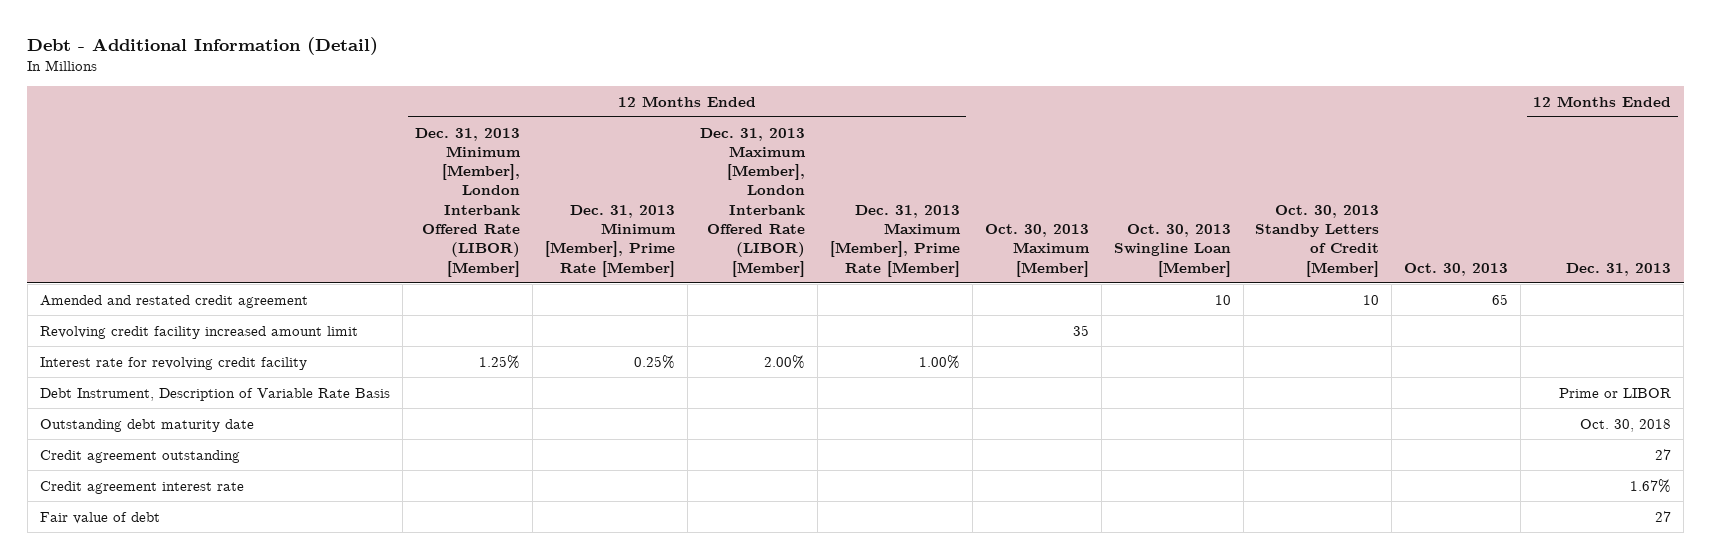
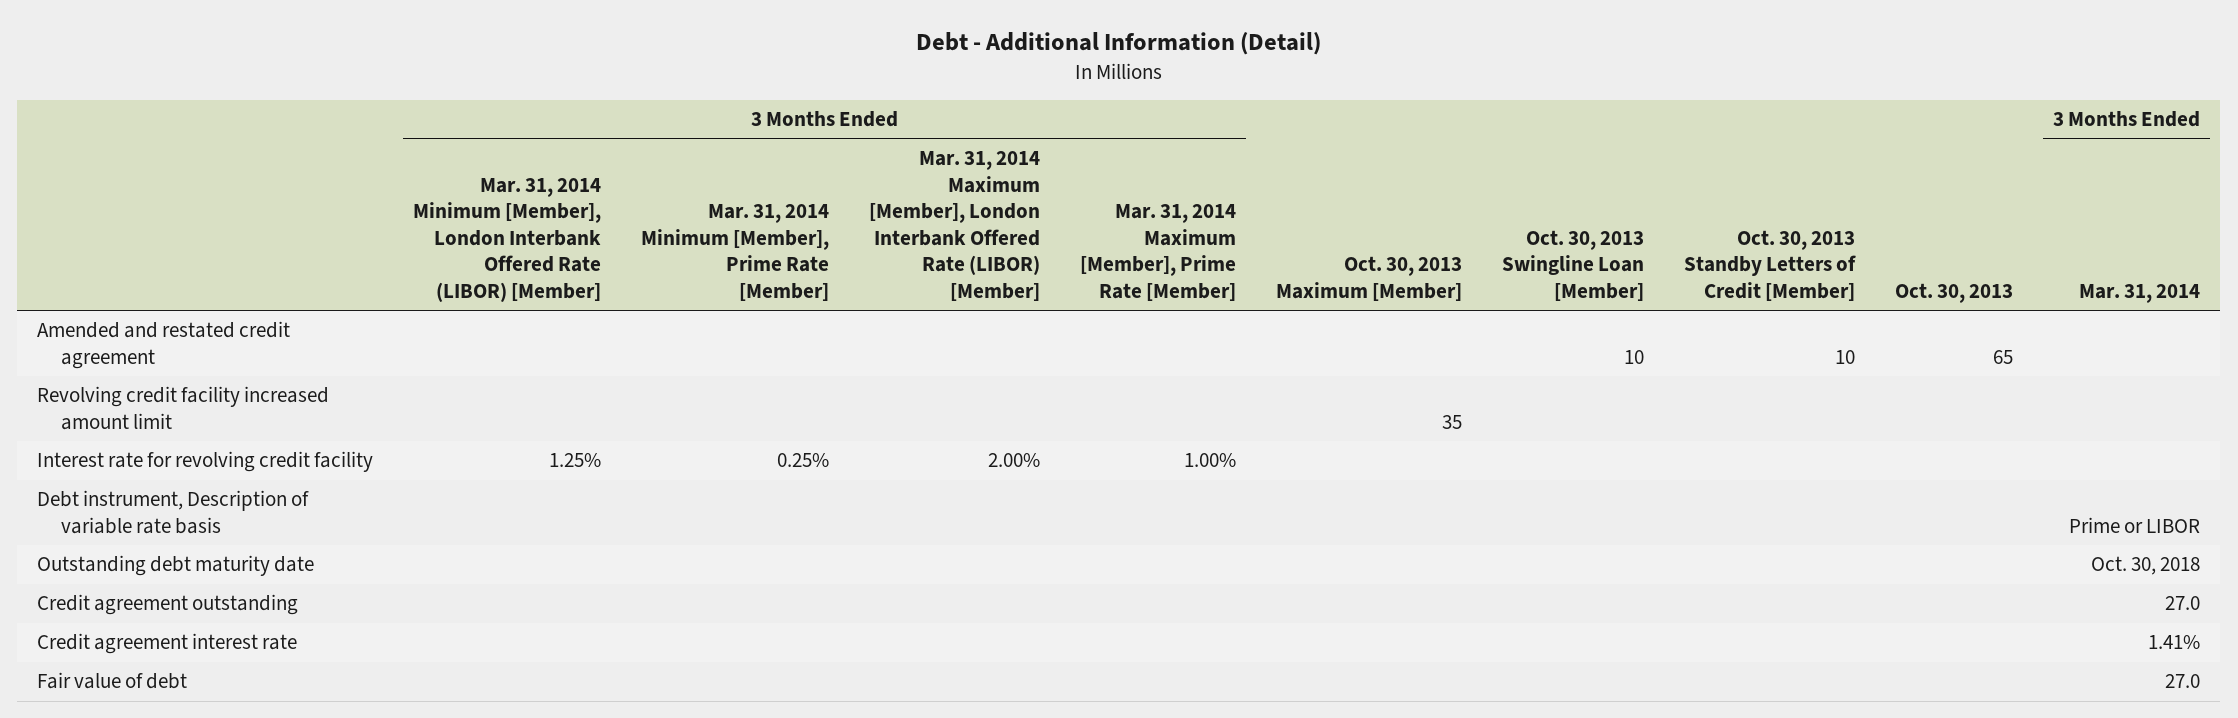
- | 12 Months Ended Dec. 31, 2013 Minimum [Member], London Interbank Offered Rate (LIBOR) [Member] | 12 Months Ended Dec. 31, 2013 Minimum [Member], Prime Rate [Member] | 12 Months Ended Dec. 31, 2013 Maximum [Member], London Interbank Offered Rate (LIBOR) [Member] | 12 Months Ended Dec. 31, 2013 Maximum [Member], Prime Rate [Member] | Oct. 30, 2013 Maximum [Member] | Oct. 30, 2013 Swingline Loan [Member] | Oct. 30, 2013 Standby Letters of Credit [Member] | Oct. 30, 2013 | 12 Months Ended Dec. 31, 2013
+ | 3 Months Ended Mar. 31, 2014 Minimum [Member], London Interbank Offered Rate (LIBOR) [Member] | 3 Months Ended Mar. 31, 2014 Minimum [Member], Prime Rate [Member] | 3 Months Ended Mar. 31, 2014 Maximum [Member], London Interbank Offered Rate (LIBOR) [Member] | 3 Months Ended Mar. 31, 2014 Maximum [Member], Prime Rate [Member] | Oct. 30, 2013 Maximum [Member] | Oct. 30, 2013 Swingline Loan [Member] | Oct. 30, 2013 Standby Letters of Credit [Member] | Oct. 30, 2013 | 3 Months Ended Mar. 31, 2014
- Debt Instrument, Description of Variable Rate Basis | | | | | | | | | Prime or LIBOR
+ Debt instrument, Description of variable rate basis | | | | | | | | | Prime or LIBOR

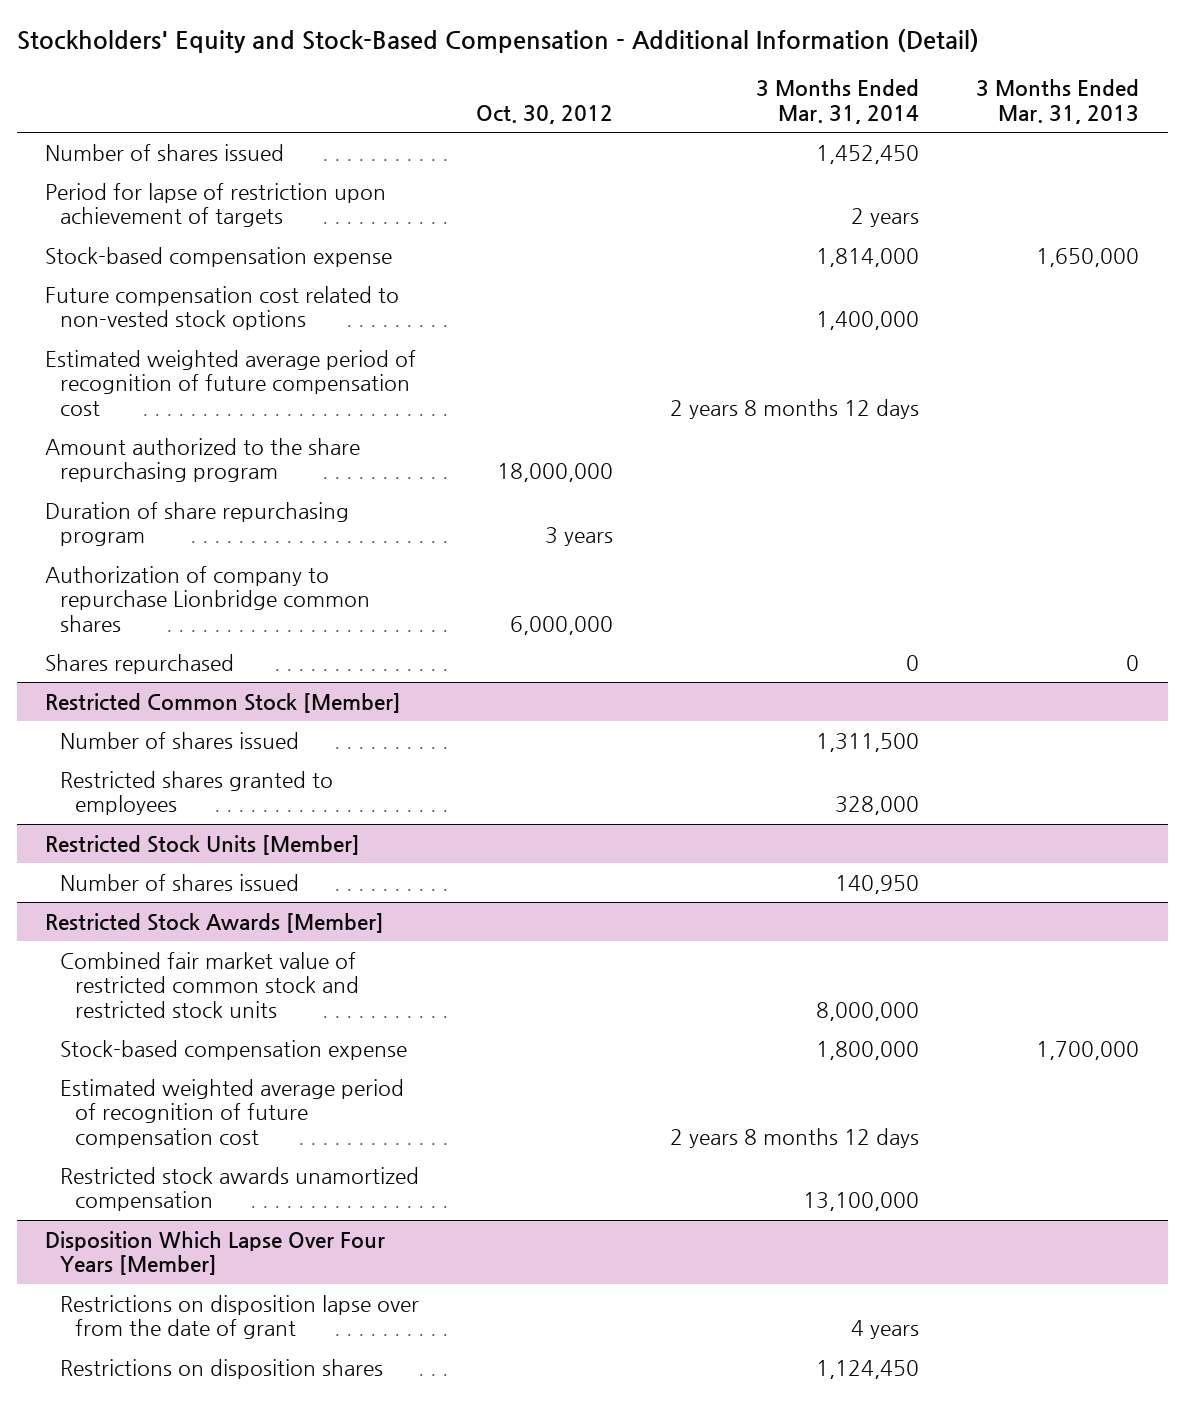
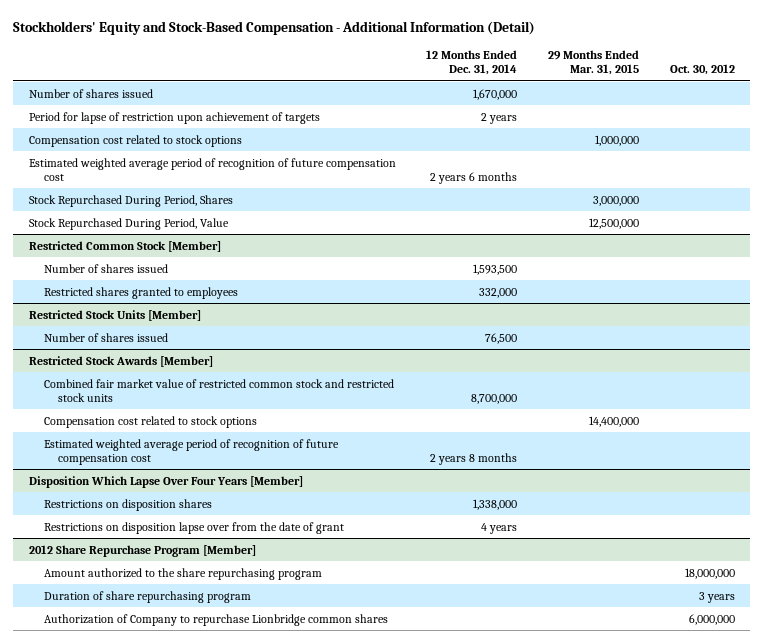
- | Oct. 30, 2012 | 3 Months Ended Mar. 31, 2014 | 3 Months Ended Mar. 31, 2013
+ | 12 Months Ended Dec. 31, 2014 | 29 Months Ended Mar. 31, 2015 | Oct. 30, 2012
- Stock-based compensation expense | | 1,814,000 | 1,650,000
- Future compensation cost related to non-vested stock options | | 1,400,000 |
+ Compensation cost related to stock options | | 1,000,000 |
- Amount authorized to the share repurchasing program | 18,000,000 | |
- Duration of share repurchasing program | 3 years | |
- Authorization of company to repurchase Lionbridge common shares | 6,000,000 | |
- Shares repurchased | | 0 | 0
+ Stock Repurchased During Period, Shares | | 3,000,000 |
+ Stock Repurchased During Period, Value | | 12,500,000 |
@ Restricted Stock Awards [Member]
- Stock-based compensation expense | | 1,800,000 | 1,700,000
+ Compensation cost related to stock options | | 14,400,000 |
- Restricted stock awards unamortized compensation | | 13,100,000 |
@ Disposition Which Lapse Over Four Years [Member]
moved down: Restrictions on disposition lapse over from the date of grant | 4 years | |
+ 2012 Share Repurchase Program [Member]
+ Amount authorized to the share repurchasing program | | | 18,000,000
+ Duration of share repurchasing program | | | 3 years
+ Authorization of Company to repurchase Lionbridge common shares | | | 6,000,000

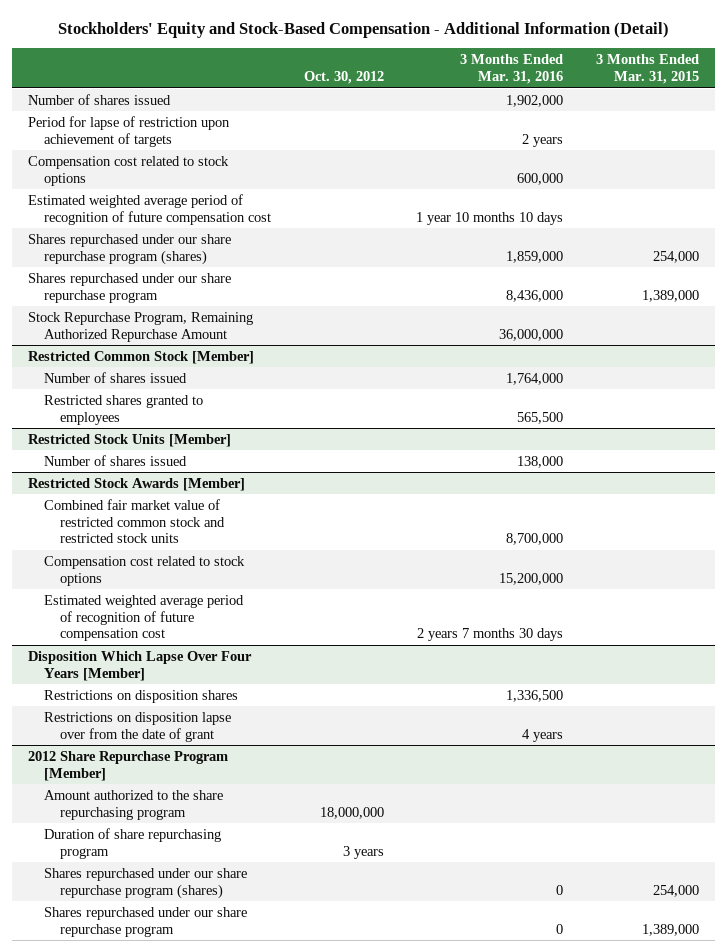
- | 12 Months Ended Dec. 31, 2014 | 29 Months Ended Mar. 31, 2015 | Oct. 30, 2012
+ | Oct. 30, 2012 | 3 Months Ended Mar. 31, 2016 | 3 Months Ended Mar. 31, 2015
- Stock Repurchased During Period, Shares | | 3,000,000 |
- Stock Repurchased During Period, Value | | 12,500,000 |
+ Shares repurchased under our share repurchase program (shares) | | 1,859,000 | 254,000
+ Shares repurchased under our share repurchase program | | 8,436,000 | 1,389,000
+ Stock Repurchase Program, Remaining Authorized Repurchase Amount | | 36,000,000 |
@ 2012 Share Repurchase Program [Member]
- Authorization of Company to repurchase Lionbridge common shares | | | 6,000,000
+ Shares repurchased under our share repurchase program (shares) | | 0 | 254,000
+ Shares repurchased under our share repurchase program | | 0 | 1,389,000

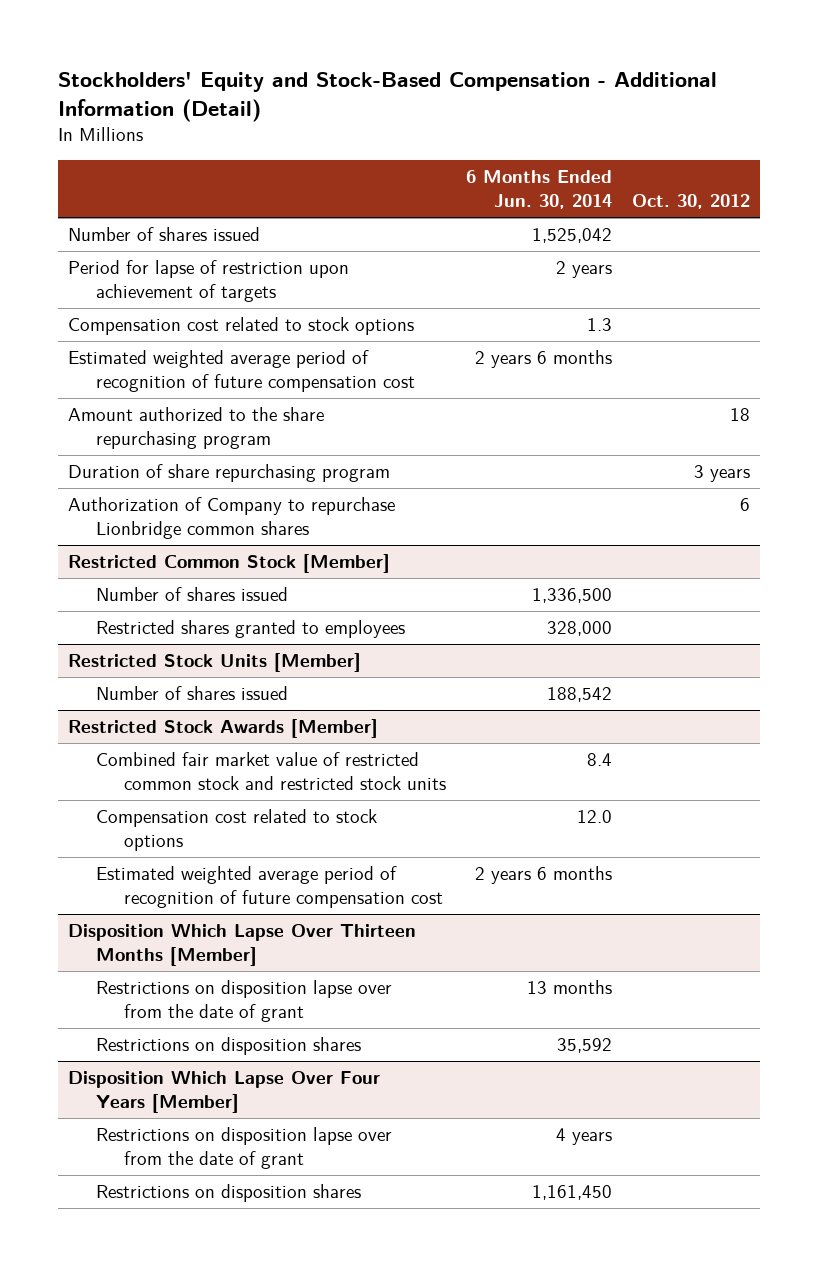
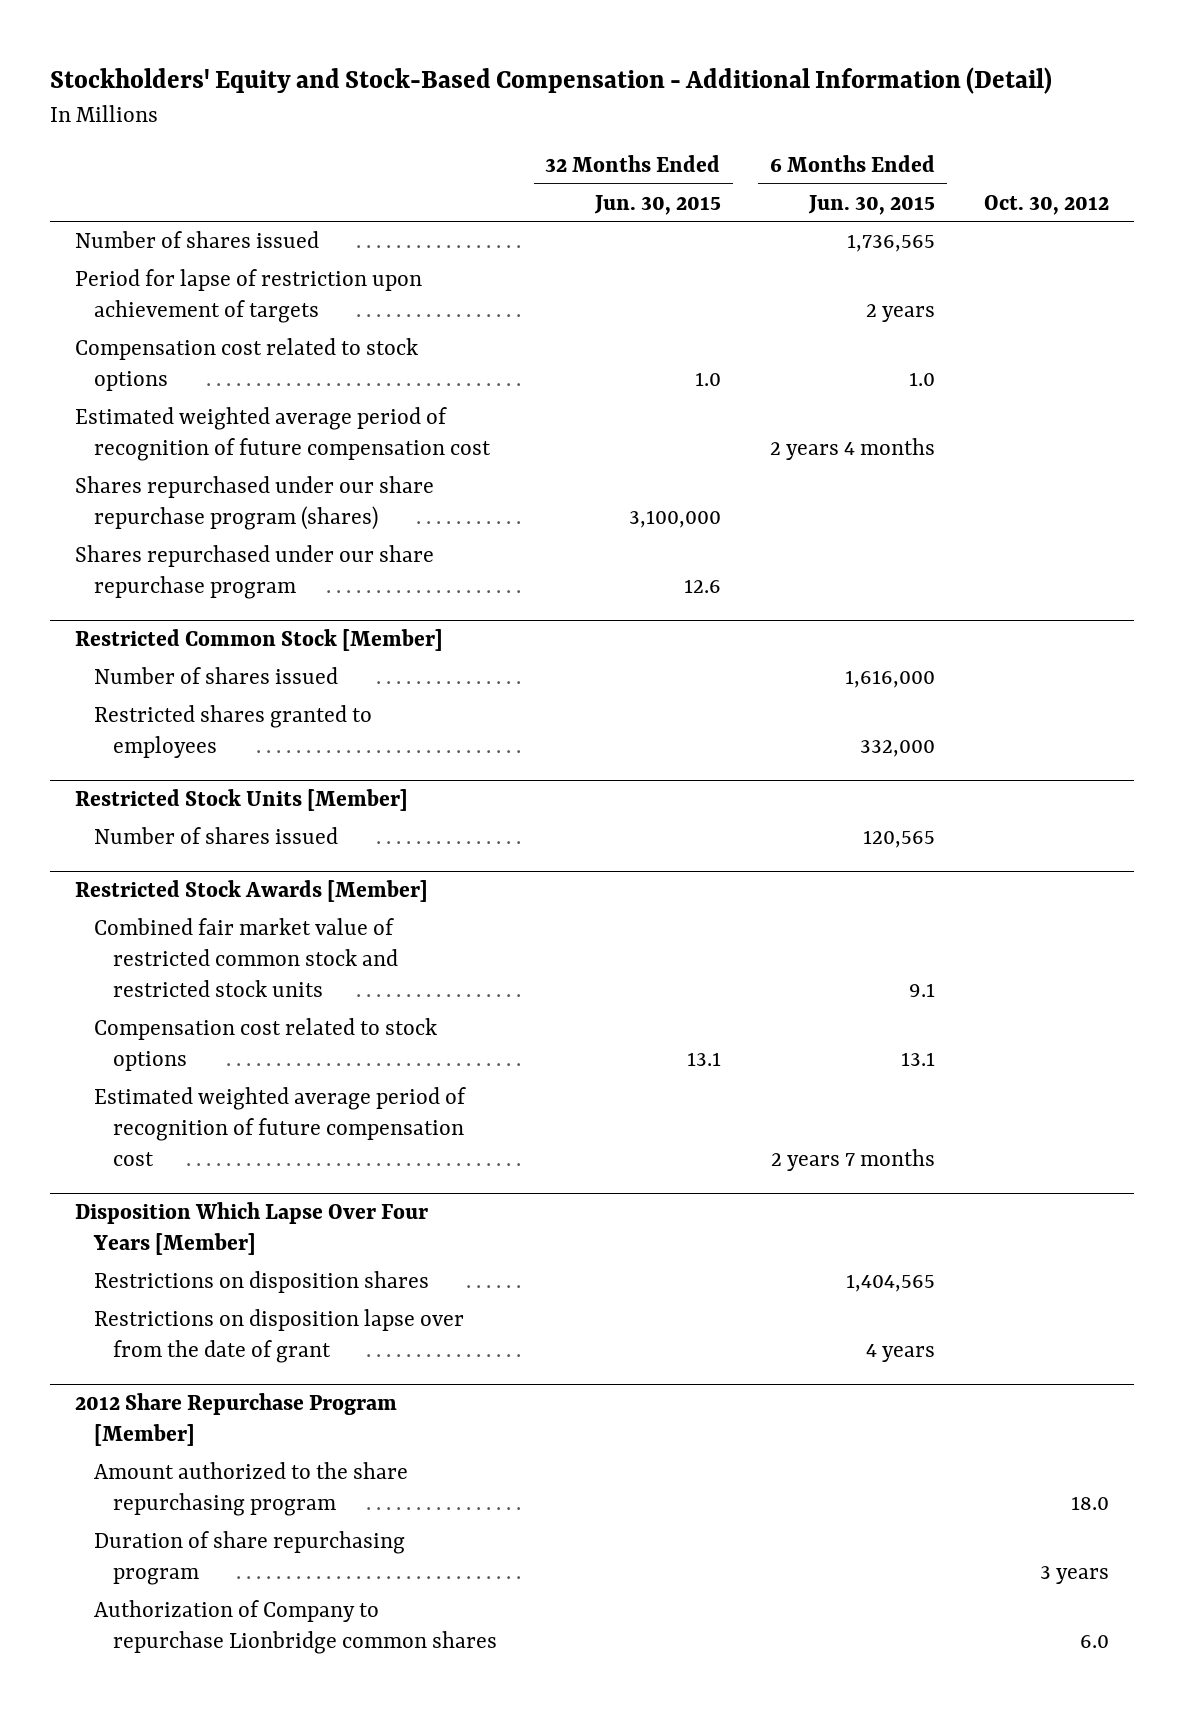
- | 6 Months Ended Jun. 30, 2014 | Oct. 30, 2012
+ | 32 Months Ended Jun. 30, 2015 | 6 Months Ended Jun. 30, 2015 | Oct. 30, 2012
- Amount authorized to the share repurchasing program | | 18
- Duration of share repurchasing program | | 3 years
- Authorization of Company to repurchase Lionbridge common shares | | 6
+ Shares repurchased under our share repurchase program (shares) | 3,100,000 | |
+ Shares repurchased under our share repurchase program | 12.6 | |
- Disposition Which Lapse Over Thirteen Months [Member]
- Restrictions on disposition lapse over from the date of grant | 13 months |
- Restrictions on disposition shares | 35,592 |
@ Disposition Which Lapse Over Four Years [Member]
moved down: Restrictions on disposition lapse over from the date of grant | | 4 years |
+ 2012 Share Repurchase Program [Member]
+ Amount authorized to the share repurchasing program | | | 18.0
+ Duration of share repurchasing program | | | 3 years
+ Authorization of Company to repurchase Lionbridge common shares | | | 6.0

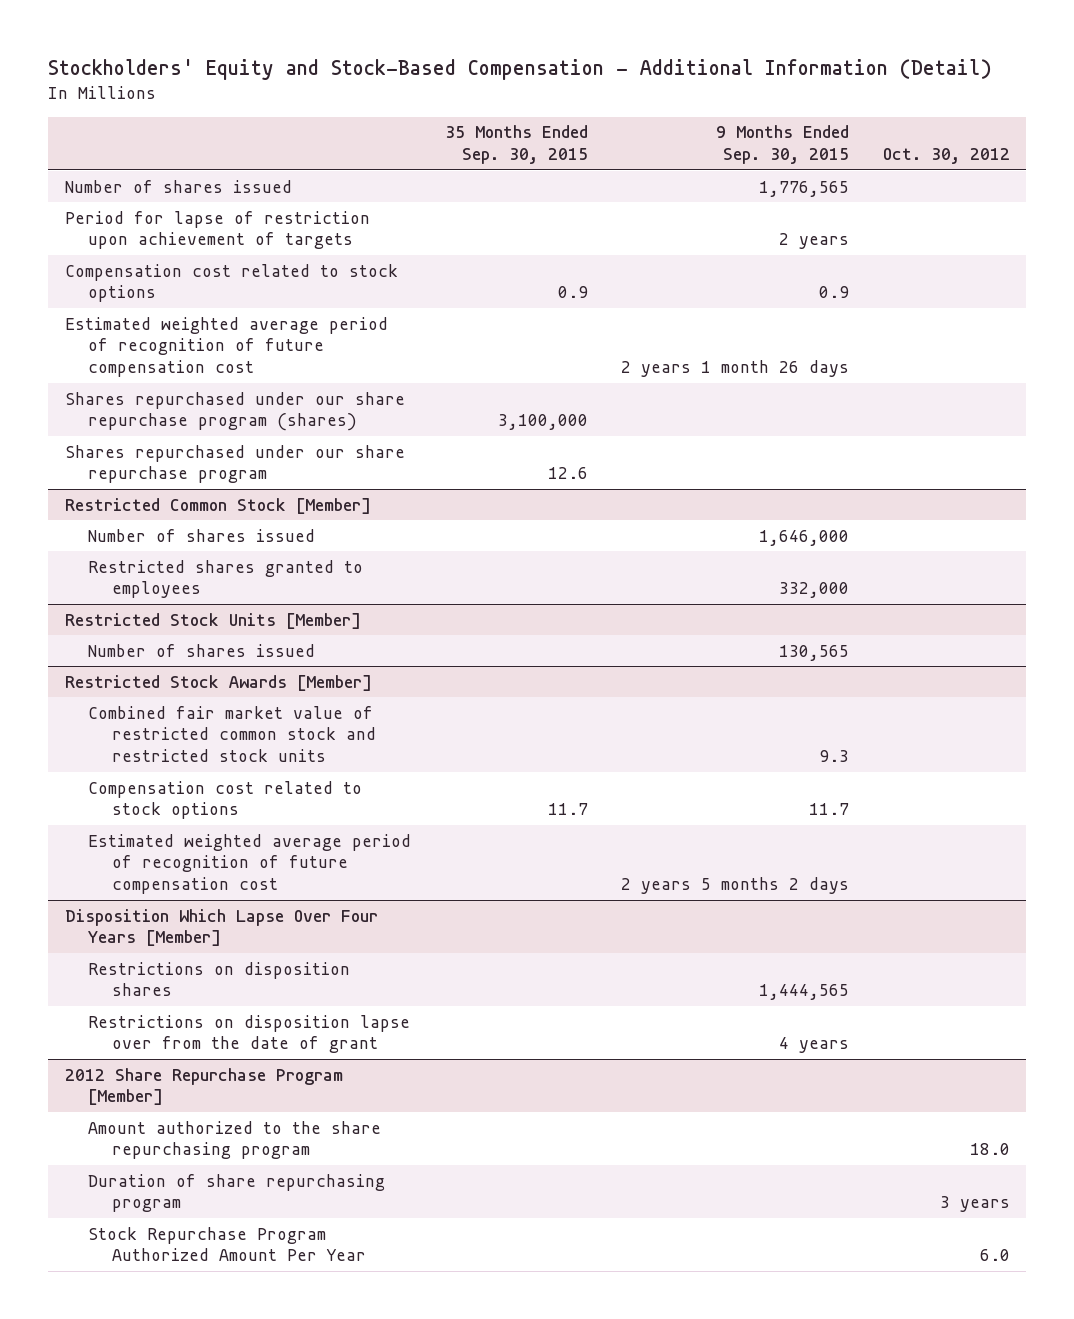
- | 32 Months Ended Jun. 30, 2015 | 6 Months Ended Jun. 30, 2015 | Oct. 30, 2012
+ | 35 Months Ended Sep. 30, 2015 | 9 Months Ended Sep. 30, 2015 | Oct. 30, 2012
@ 2012 Share Repurchase Program [Member]
- Authorization of Company to repurchase Lionbridge common shares | | | 6.0
+ Stock Repurchase Program Authorized Amount Per Year | | | 6.0

